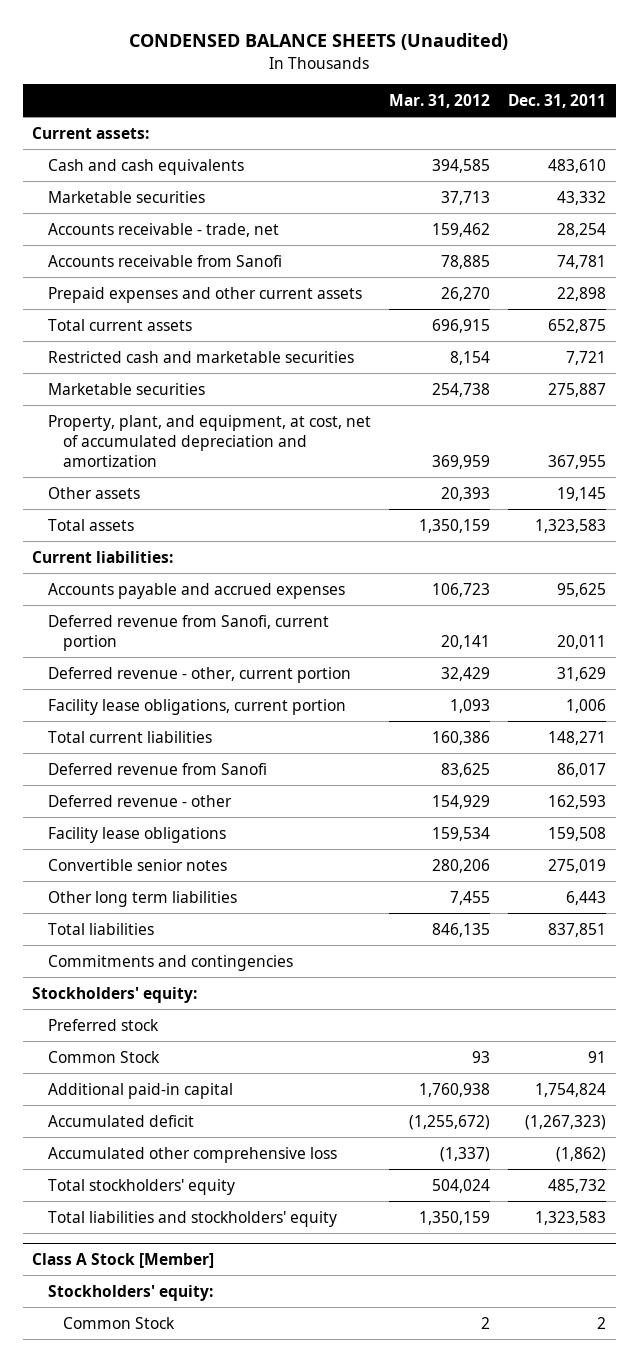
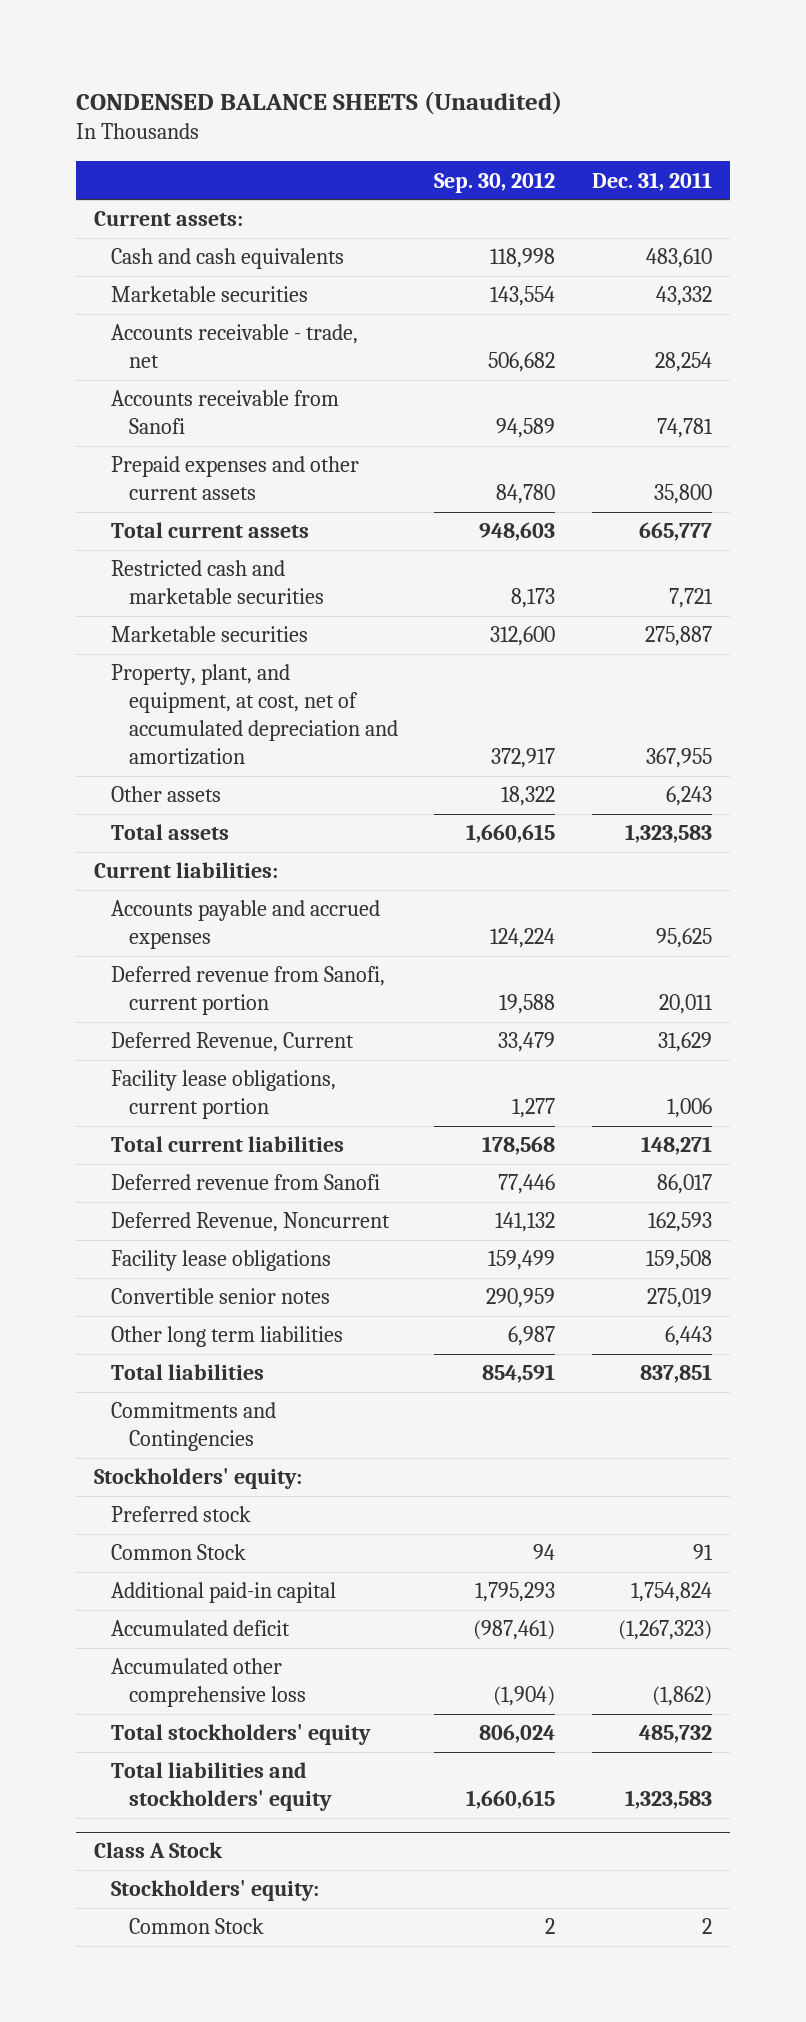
- | Mar. 31, 2012 | Dec. 31, 2011
+ | Sep. 30, 2012 | Dec. 31, 2011
- Prepaid expenses and other current assets | 26,270 | 22,898
- Total current assets | 696,915 | 652,875
+ Prepaid expenses and other current assets | 84,780 | 35,800
+ Total current assets | 948,603 | 665,777
- Other assets | 20,393 | 19,145
+ Other assets | 18,322 | 6,243
- Deferred revenue - other, current portion | 32,429 | 31,629
+ Deferred Revenue, Current | 33,479 | 31,629
- Deferred revenue - other | 154,929 | 162,593
+ Deferred Revenue, Noncurrent | 141,132 | 162,593
- Commitments and contingencies
+ Commitments and Contingencies
- Class A Stock [Member]
+ Class A Stock

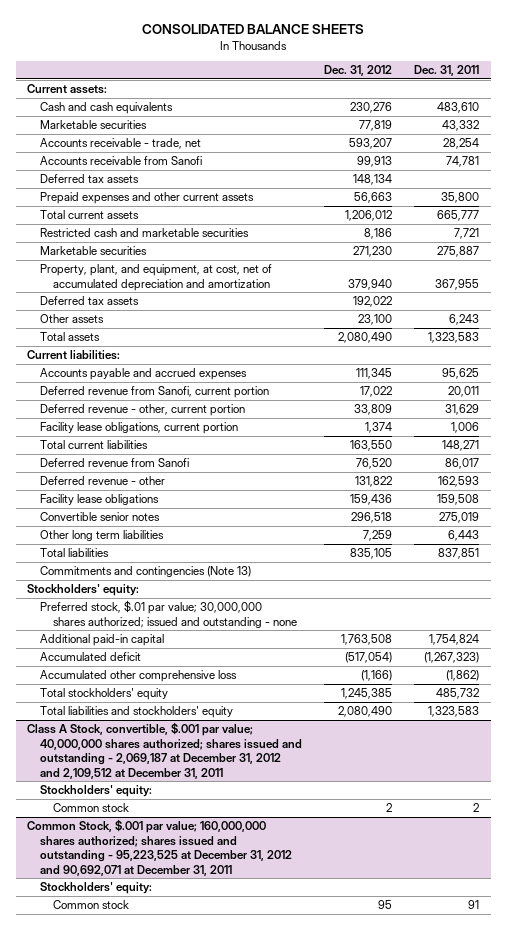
- CONDENSED BALANCE SHEETS (Unaudited)
+ CONSOLIDATED BALANCE SHEETS
- | Sep. 30, 2012 | Dec. 31, 2011
+ | Dec. 31, 2012 | Dec. 31, 2011
+ Deferred tax assets | 148,134 |
+ Deferred tax assets | 192,022 |
- Deferred Revenue, Current | 33,479 | 31,629
+ Deferred revenue - other, current portion | 33,809 | 31,629
- Deferred Revenue, Noncurrent | 141,132 | 162,593
+ Deferred revenue - other | 131,822 | 162,593
- Commitments and Contingencies
+ Commitments and contingencies (Note 13)
- Preferred stock
- Common Stock | 94 | 91
+ Preferred stock, $.01 par value; 30,000,000 shares authorized; issued and outstanding - none
- Class A Stock
+ Class A Stock, convertible, $.001 par value; 40,000,000 shares authorized; shares issued and outstanding - 2,069,187 at December 31, 2012 and 2,109,512 at December 31, 2011
- Common Stock | 2 | 2
+ Common stock | 2 | 2
+ Common Stock, $.001 par value; 160,000,000 shares authorized; shares issued and outstanding - 95,223,525 at December 31, 2012 and 90,692,071 at December 31, 2011
+ Stockholders' equity:
+ Common stock | 95 | 91

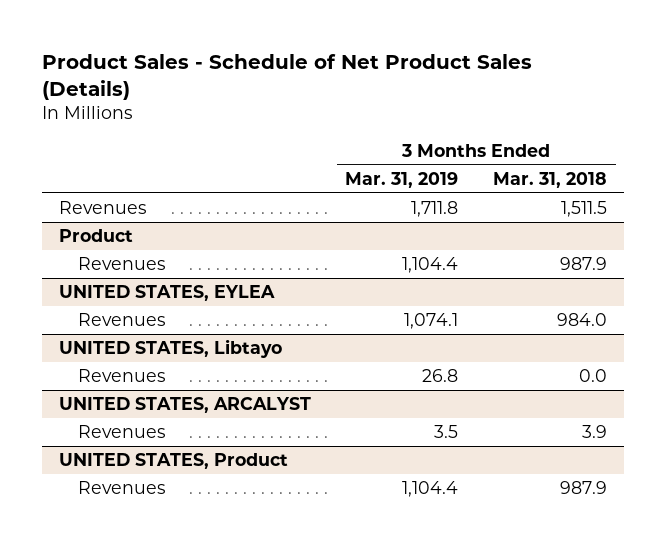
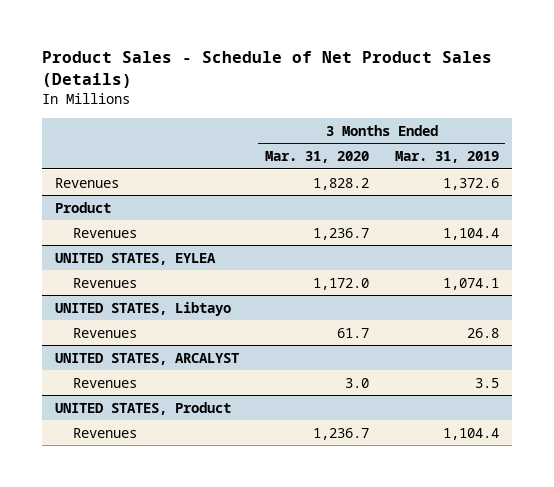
- | 3 Months Ended Mar. 31, 2019 | 3 Months Ended Mar. 31, 2018
+ | 3 Months Ended Mar. 31, 2020 | 3 Months Ended Mar. 31, 2019
- Revenues | 1,711.8 | 1,511.5
+ Revenues | 1,828.2 | 1,372.6

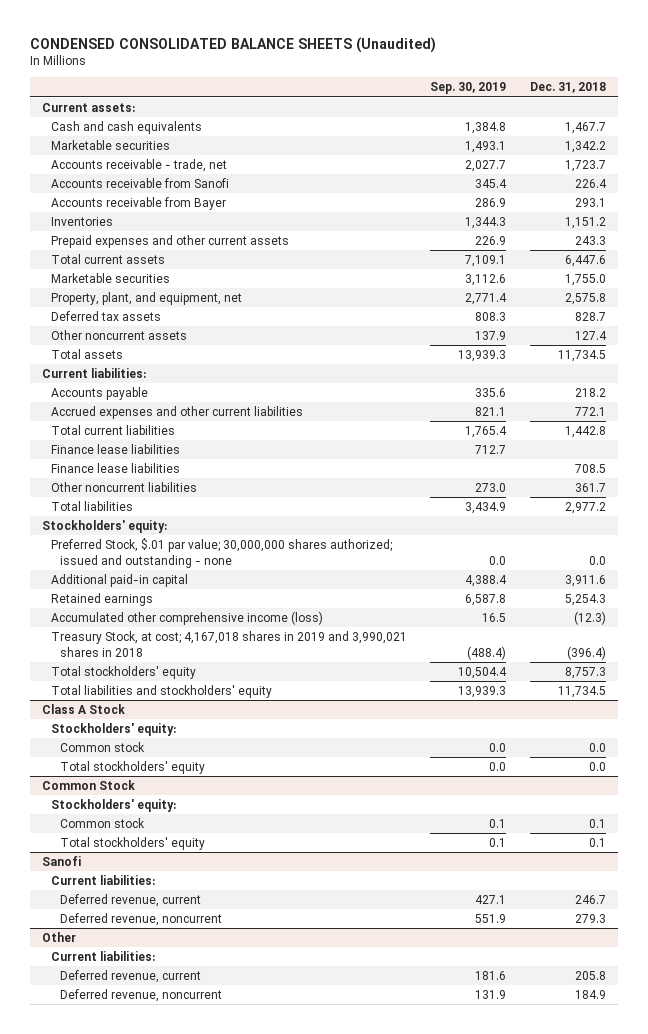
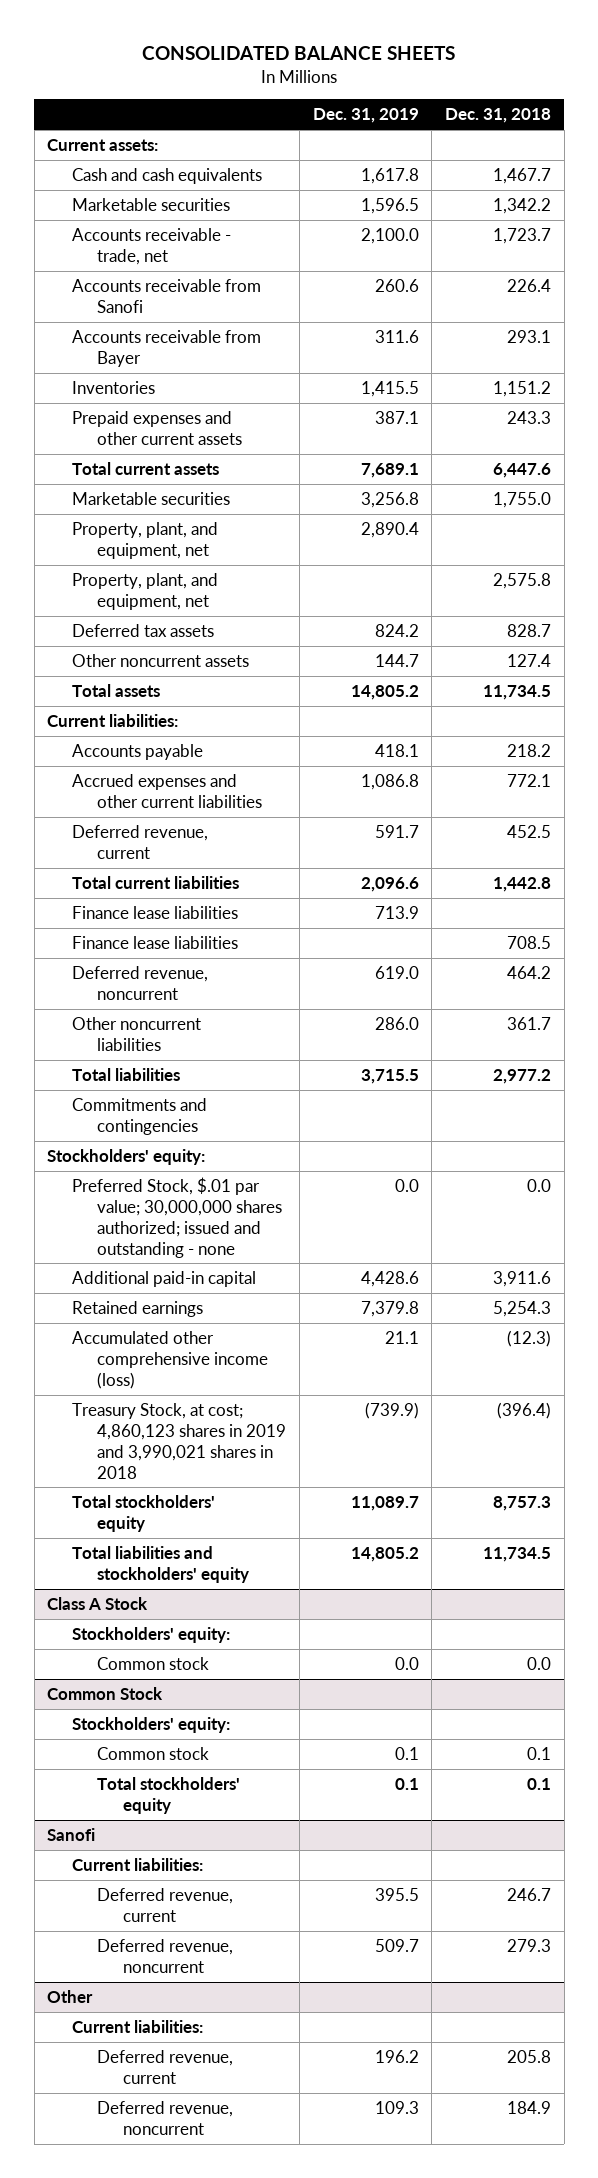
- CONDENSED CONSOLIDATED BALANCE SHEETS (Unaudited)
+ CONSOLIDATED BALANCE SHEETS
- | Sep. 30, 2019 | Dec. 31, 2018
+ | Dec. 31, 2019 | Dec. 31, 2018
+ Property, plant, and equipment, net | 2,890.4 |
+ Deferred revenue, current | 591.7 | 452.5
+ Deferred revenue, noncurrent | 619.0 | 464.2
+ Commitments and contingencies
- Treasury Stock, at cost; 4,167,018 shares in 2019 and 3,990,021 shares in 2018 | (488.4) | (396.4)
+ Treasury Stock, at cost; 4,860,123 shares in 2019 and 3,990,021 shares in 2018 | (739.9) | (396.4)
@ Class A Stock
- Total stockholders' equity | 0.0 | 0.0

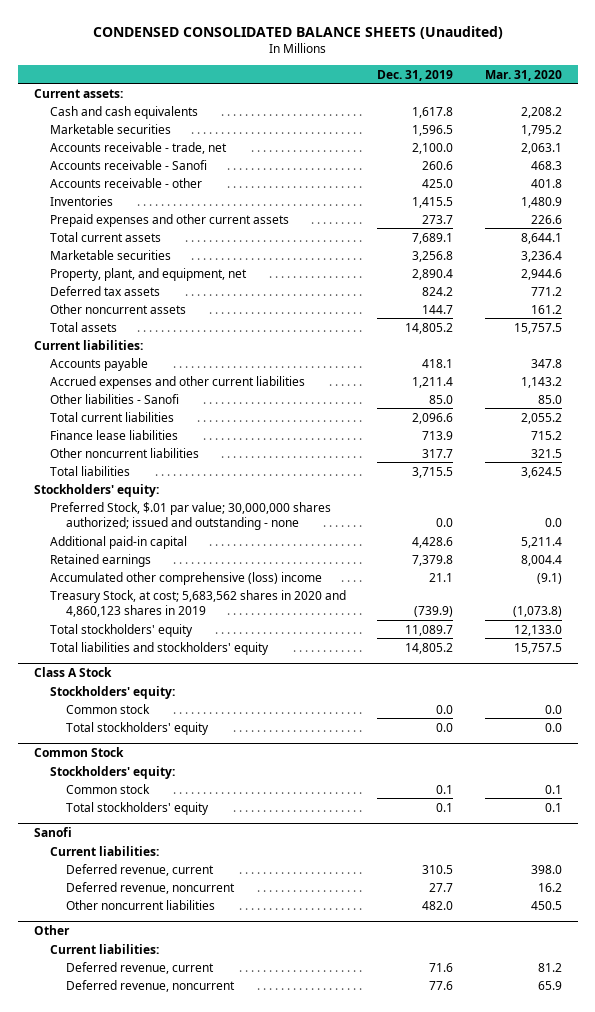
- CONSOLIDATED BALANCE SHEETS
+ CONDENSED CONSOLIDATED BALANCE SHEETS (Unaudited)
- | Dec. 31, 2019 | Dec. 31, 2018
+ | Dec. 31, 2019 | Mar. 31, 2020
- Accounts receivable from Sanofi | 260.6 | 226.4
- Accounts receivable from Bayer | 311.6 | 293.1
+ Accounts receivable - Sanofi | 260.6 | 468.3
+ Accounts receivable - other | 425.0 | 401.8
- Prepaid expenses and other current assets | 387.1 | 243.3
+ Prepaid expenses and other current assets | 273.7 | 226.6
- Property, plant, and equipment, net | | 2,575.8
- Accrued expenses and other current liabilities | 1,086.8 | 772.1
- Deferred revenue, current | 591.7 | 452.5
+ Accrued expenses and other current liabilities | 1,211.4 | 1,143.2
+ Other liabilities - Sanofi | 85.0 | 85.0
- Finance lease liabilities | | 708.5
- Deferred revenue, noncurrent | 619.0 | 464.2
- Other noncurrent liabilities | 286.0 | 361.7
+ Other noncurrent liabilities | 317.7 | 321.5
- Commitments and contingencies
- Accumulated other comprehensive income (loss) | 21.1 | (12.3)
- Treasury Stock, at cost; 4,860,123 shares in 2019 and 3,990,021 shares in 2018 | (739.9) | (396.4)
+ Accumulated other comprehensive (loss) income | 21.1 | (9.1)
+ Treasury Stock, at cost; 5,683,562 shares in 2020 and 4,860,123 shares in 2019 | (739.9) | (1,073.8)
@ Class A Stock
+ Total stockholders' equity | 0.0 | 0.0
@ Sanofi
- Deferred revenue, current | 395.5 | 246.7
- Deferred revenue, noncurrent | 509.7 | 279.3
+ Deferred revenue, current | 310.5 | 398.0
+ Deferred revenue, noncurrent | 27.7 | 16.2
+ Other noncurrent liabilities | 482.0 | 450.5
@ Other
- Deferred revenue, current | 196.2 | 205.8
- Deferred revenue, noncurrent | 109.3 | 184.9
+ Deferred revenue, current | 71.6 | 81.2
+ Deferred revenue, noncurrent | 77.6 | 65.9

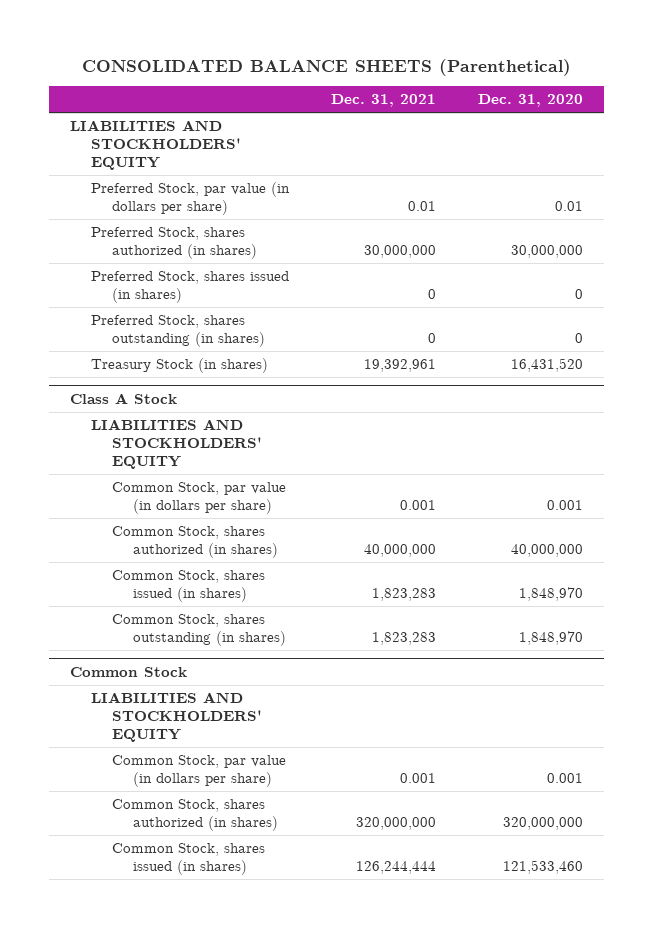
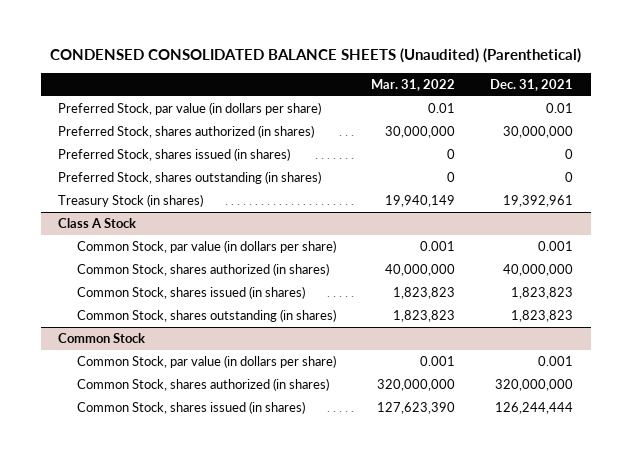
- CONSOLIDATED BALANCE SHEETS (Parenthetical)
+ CONDENSED CONSOLIDATED BALANCE SHEETS (Unaudited) (Parenthetical)
- | Dec. 31, 2021 | Dec. 31, 2020
+ | Mar. 31, 2022 | Dec. 31, 2021
- LIABILITIES AND STOCKHOLDERS' EQUITY
@ Class A Stock
- LIABILITIES AND STOCKHOLDERS' EQUITY
- Common Stock, shares issued (in shares) | 1,823,283 | 1,848,970
- Common Stock, shares outstanding (in shares) | 1,823,283 | 1,848,970
+ Common Stock, shares issued (in shares) | 1,823,823 | 1,823,823
+ Common Stock, shares outstanding (in shares) | 1,823,823 | 1,823,823
@ Common Stock
- LIABILITIES AND STOCKHOLDERS' EQUITY

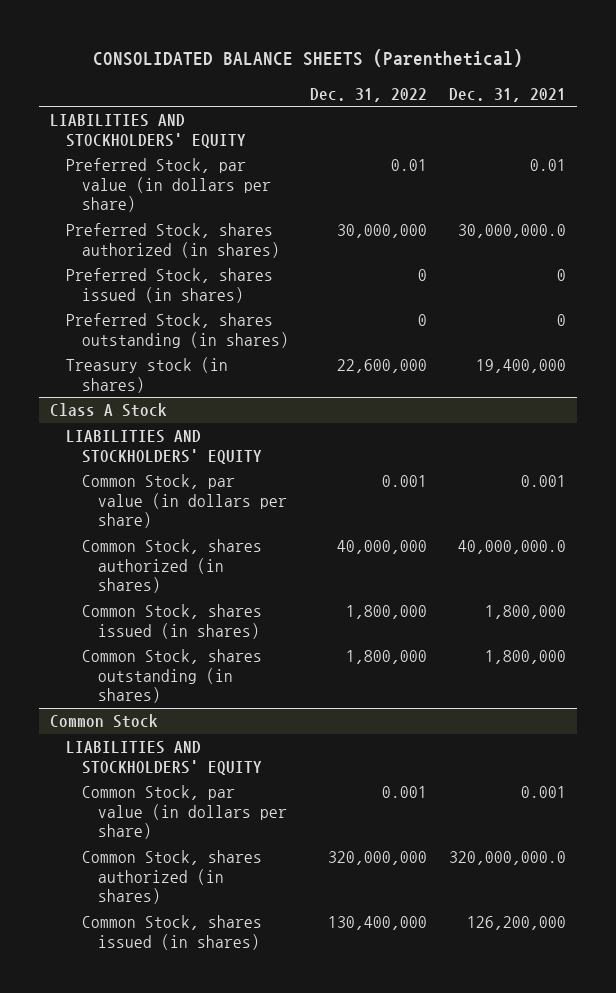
- CONDENSED CONSOLIDATED BALANCE SHEETS (Unaudited) (Parenthetical)
+ CONSOLIDATED BALANCE SHEETS (Parenthetical)
- | Mar. 31, 2022 | Dec. 31, 2021
+ | Dec. 31, 2022 | Dec. 31, 2021
+ LIABILITIES AND STOCKHOLDERS' EQUITY
- Preferred Stock, shares authorized (in shares) | 30,000,000 | 30,000,000
+ Preferred Stock, shares authorized (in shares) | 30,000,000 | 30,000,000.0
- Treasury Stock (in shares) | 19,940,149 | 19,392,961
+ Treasury stock (in shares) | 22,600,000 | 19,400,000
@ Class A Stock
+ LIABILITIES AND STOCKHOLDERS' EQUITY
- Common Stock, shares authorized (in shares) | 40,000,000 | 40,000,000
- Common Stock, shares issued (in shares) | 1,823,823 | 1,823,823
- Common Stock, shares outstanding (in shares) | 1,823,823 | 1,823,823
+ Common Stock, shares authorized (in shares) | 40,000,000 | 40,000,000.0
+ Common Stock, shares issued (in shares) | 1,800,000 | 1,800,000
+ Common Stock, shares outstanding (in shares) | 1,800,000 | 1,800,000
@ Common Stock
+ LIABILITIES AND STOCKHOLDERS' EQUITY
- Common Stock, shares authorized (in shares) | 320,000,000 | 320,000,000
- Common Stock, shares issued (in shares) | 127,623,390 | 126,244,444
+ Common Stock, shares authorized (in shares) | 320,000,000 | 320,000,000.0
+ Common Stock, shares issued (in shares) | 130,400,000 | 126,200,000

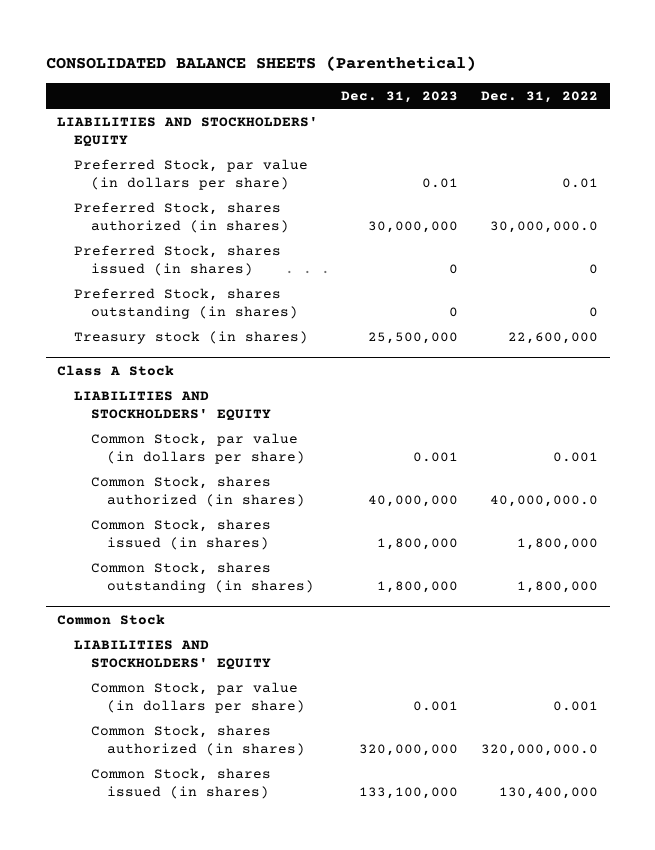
- | Dec. 31, 2022 | Dec. 31, 2021
+ | Dec. 31, 2023 | Dec. 31, 2022
- Preferred Stock, shares authorized (in shares) | 30,000,000 | 30,000,000.0
+ Preferred Stock, shares authorized (in shares) | 30,000,000 | 30,000,000.0
@ Class A Stock
- Common Stock, shares authorized (in shares) | 40,000,000 | 40,000,000.0
+ Common Stock, shares authorized (in shares) | 40,000,000 | 40,000,000.0
@ Common Stock
- Common Stock, shares authorized (in shares) | 320,000,000 | 320,000,000.0
+ Common Stock, shares authorized (in shares) | 320,000,000 | 320,000,000.0

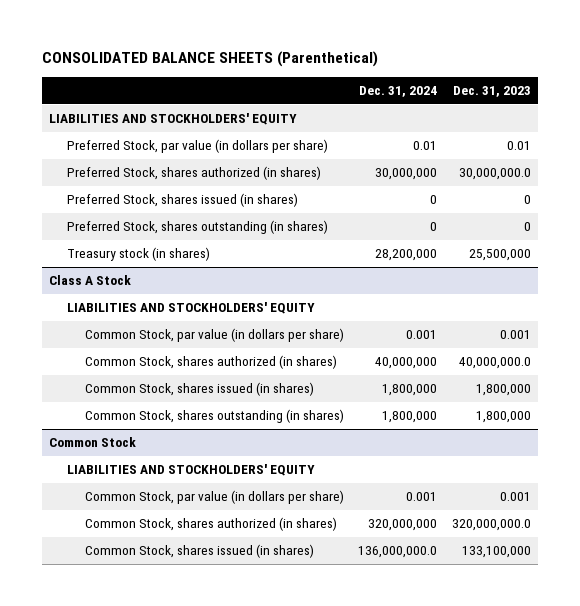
- | Dec. 31, 2023 | Dec. 31, 2022
+ | Dec. 31, 2024 | Dec. 31, 2023
- Preferred Stock, shares authorized (in shares) | 30,000,000 | 30,000,000.0
+ Preferred Stock, shares authorized (in shares) | 30,000,000 | 30,000,000.0
@ Class A Stock
- Common Stock, shares authorized (in shares) | 40,000,000 | 40,000,000.0
+ Common Stock, shares authorized (in shares) | 40,000,000 | 40,000,000.0
@ Common Stock
- Common Stock, shares authorized (in shares) | 320,000,000 | 320,000,000.0
+ Common Stock, shares authorized (in shares) | 320,000,000 | 320,000,000.0

